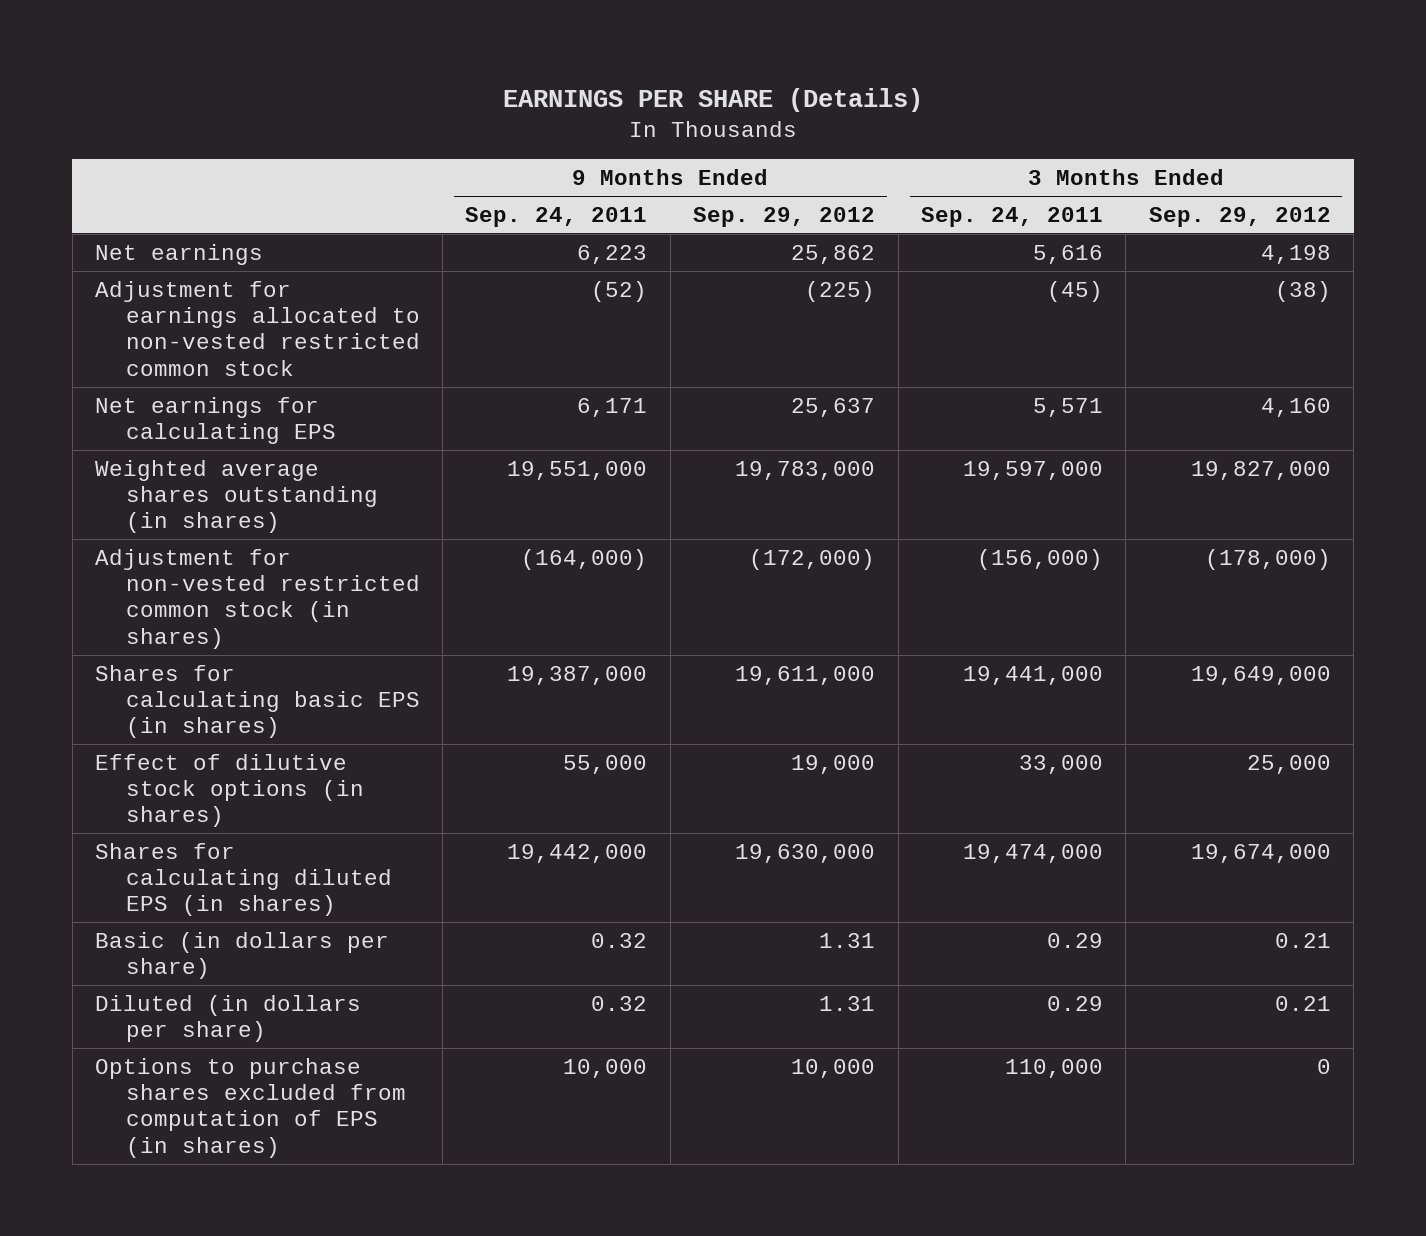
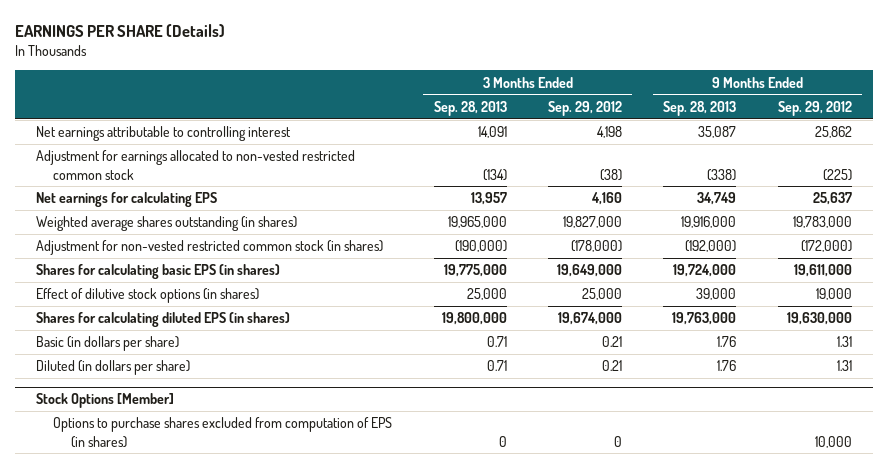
- | 9 Months Ended Sep. 24, 2011 | 9 Months Ended Sep. 29, 2012 | 3 Months Ended Sep. 24, 2011 | 3 Months Ended Sep. 29, 2012
+ | 3 Months Ended Sep. 28, 2013 | 3 Months Ended Sep. 29, 2012 | 9 Months Ended Sep. 28, 2013 | 9 Months Ended Sep. 29, 2012
- Net earnings | 6,223 | 25,862 | 5,616 | 4,198
+ Net earnings attributable to controlling interest | 14,091 | 4,198 | 35,087 | 25,862
+ Stock Options [Member]

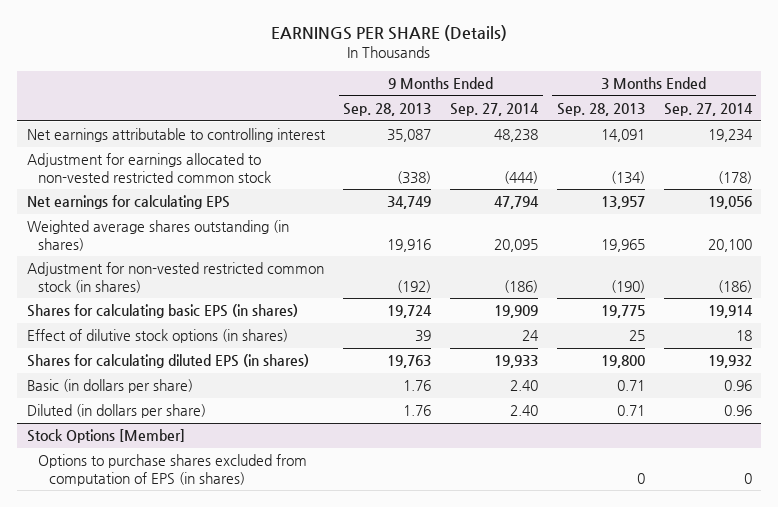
- | 3 Months Ended Sep. 28, 2013 | 3 Months Ended Sep. 29, 2012 | 9 Months Ended Sep. 28, 2013 | 9 Months Ended Sep. 29, 2012
+ | 9 Months Ended Sep. 28, 2013 | 9 Months Ended Sep. 27, 2014 | 3 Months Ended Sep. 28, 2013 | 3 Months Ended Sep. 27, 2014
- Weighted average shares outstanding (in shares) | 19,965,000 | 19,827,000 | 19,916,000 | 19,783,000
- Adjustment for non-vested restricted common stock (in shares) | (190,000) | (178,000) | (192,000) | (172,000)
- Shares for calculating basic EPS (in shares) | 19,775,000 | 19,649,000 | 19,724,000 | 19,611,000
- Effect of dilutive stock options (in shares) | 25,000 | 25,000 | 39,000 | 19,000
- Shares for calculating diluted EPS (in shares) | 19,800,000 | 19,674,000 | 19,763,000 | 19,630,000
+ Weighted average shares outstanding (in shares) | 19,916 | 20,095 | 19,965 | 20,100
+ Adjustment for non-vested restricted common stock (in shares) | (192) | (186) | (190) | (186)
+ Shares for calculating basic EPS (in shares) | 19,724 | 19,909 | 19,775 | 19,914
+ Effect of dilutive stock options (in shares) | 39 | 24 | 25 | 18
+ Shares for calculating diluted EPS (in shares) | 19,763 | 19,933 | 19,800 | 19,932

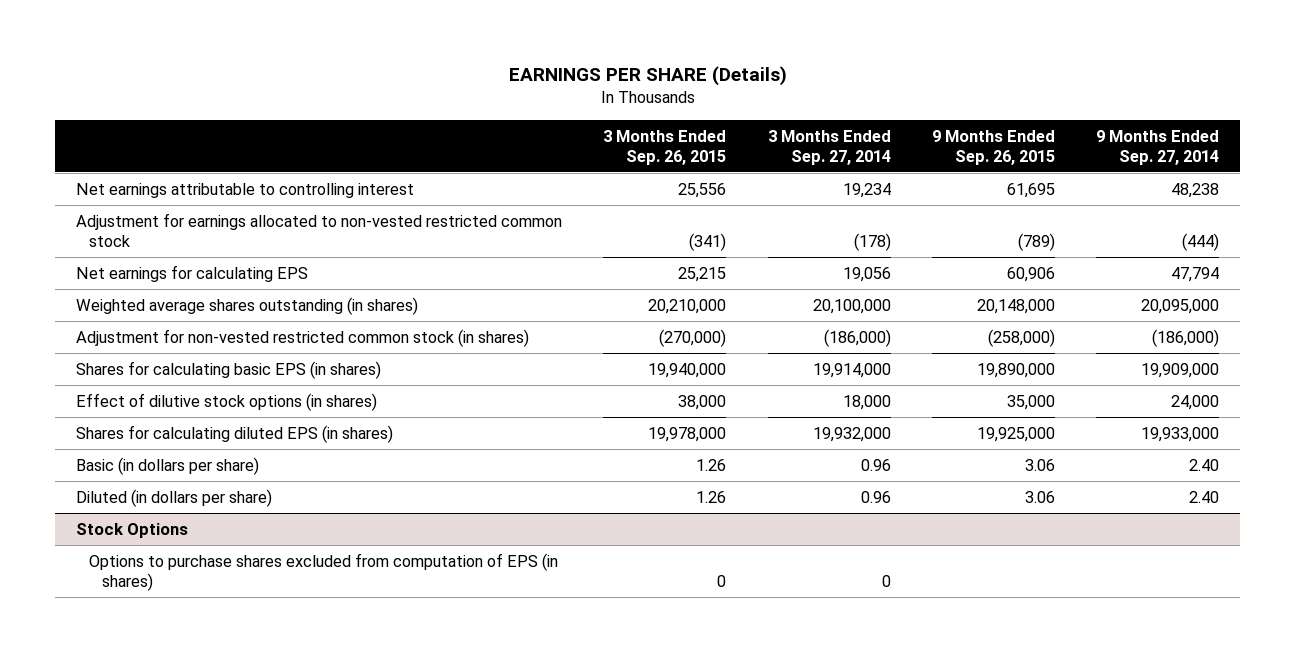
- | 9 Months Ended Sep. 28, 2013 | 9 Months Ended Sep. 27, 2014 | 3 Months Ended Sep. 28, 2013 | 3 Months Ended Sep. 27, 2014
+ | 3 Months Ended Sep. 26, 2015 | 3 Months Ended Sep. 27, 2014 | 9 Months Ended Sep. 26, 2015 | 9 Months Ended Sep. 27, 2014
- Weighted average shares outstanding (in shares) | 19,916 | 20,095 | 19,965 | 20,100
- Adjustment for non-vested restricted common stock (in shares) | (192) | (186) | (190) | (186)
- Shares for calculating basic EPS (in shares) | 19,724 | 19,909 | 19,775 | 19,914
- Effect of dilutive stock options (in shares) | 39 | 24 | 25 | 18
- Shares for calculating diluted EPS (in shares) | 19,763 | 19,933 | 19,800 | 19,932
+ Weighted average shares outstanding (in shares) | 20,210,000 | 20,100,000 | 20,148,000 | 20,095,000
+ Adjustment for non-vested restricted common stock (in shares) | (270,000) | (186,000) | (258,000) | (186,000)
+ Shares for calculating basic EPS (in shares) | 19,940,000 | 19,914,000 | 19,890,000 | 19,909,000
+ Effect of dilutive stock options (in shares) | 38,000 | 18,000 | 35,000 | 24,000
+ Shares for calculating diluted EPS (in shares) | 19,978,000 | 19,932,000 | 19,925,000 | 19,933,000
- Stock Options [Member]
+ Stock Options

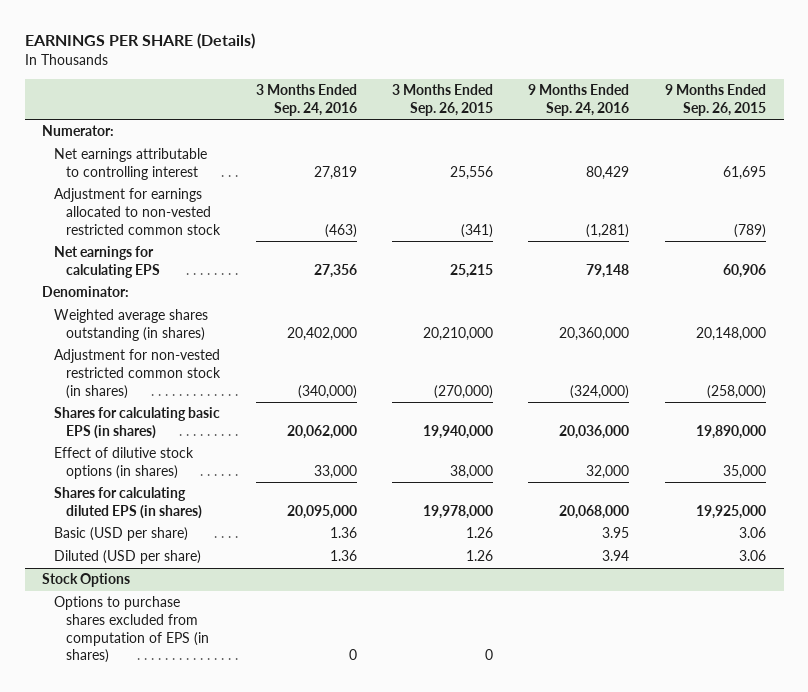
- | 3 Months Ended Sep. 26, 2015 | 3 Months Ended Sep. 27, 2014 | 9 Months Ended Sep. 26, 2015 | 9 Months Ended Sep. 27, 2014
+ | 3 Months Ended Sep. 24, 2016 | 3 Months Ended Sep. 26, 2015 | 9 Months Ended Sep. 24, 2016 | 9 Months Ended Sep. 26, 2015
+ Numerator:
+ Denominator:
- Basic (in dollars per share) | 1.26 | 0.96 | 3.06 | 2.40
- Diluted (in dollars per share) | 1.26 | 0.96 | 3.06 | 2.40
+ Basic (USD per share) | 1.36 | 1.26 | 3.95 | 3.06
+ Diluted (USD per share) | 1.36 | 1.26 | 3.94 | 3.06

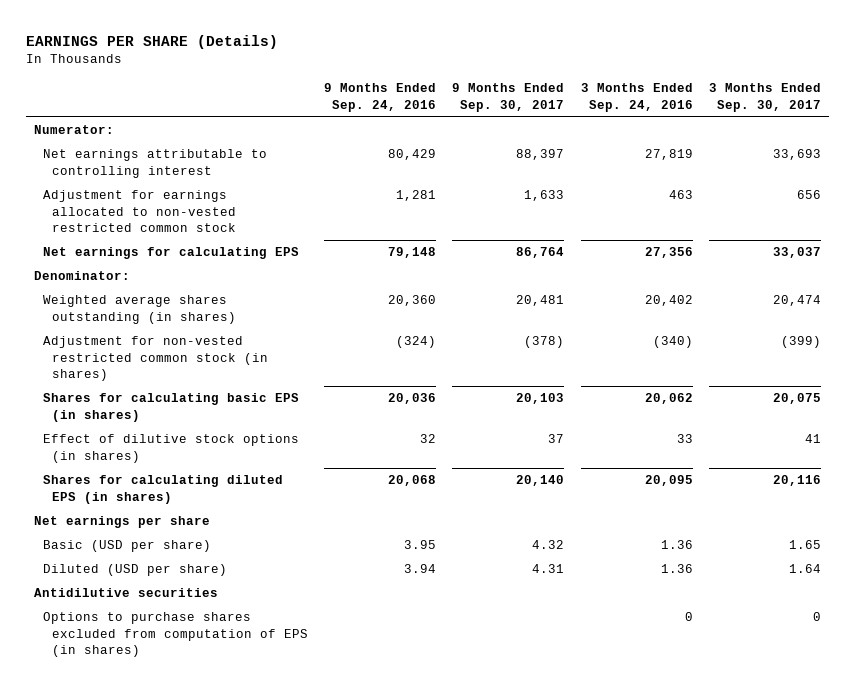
- | 3 Months Ended Sep. 24, 2016 | 3 Months Ended Sep. 26, 2015 | 9 Months Ended Sep. 24, 2016 | 9 Months Ended Sep. 26, 2015
+ | 9 Months Ended Sep. 24, 2016 | 9 Months Ended Sep. 30, 2017 | 3 Months Ended Sep. 24, 2016 | 3 Months Ended Sep. 30, 2017
- Adjustment for earnings allocated to non-vested restricted common stock | (463) | (341) | (1,281) | (789)
+ Adjustment for earnings allocated to non-vested restricted common stock | 1,281 | 1,633 | 463 | 656
- Weighted average shares outstanding (in shares) | 20,402,000 | 20,210,000 | 20,360,000 | 20,148,000
- Adjustment for non-vested restricted common stock (in shares) | (340,000) | (270,000) | (324,000) | (258,000)
- Shares for calculating basic EPS (in shares) | 20,062,000 | 19,940,000 | 20,036,000 | 19,890,000
- Effect of dilutive stock options (in shares) | 33,000 | 38,000 | 32,000 | 35,000
- Shares for calculating diluted EPS (in shares) | 20,095,000 | 19,978,000 | 20,068,000 | 19,925,000
+ Weighted average shares outstanding (in shares) | 20,360 | 20,481 | 20,402 | 20,474
+ Adjustment for non-vested restricted common stock (in shares) | (324) | (378) | (340) | (399)
+ Shares for calculating basic EPS (in shares) | 20,036 | 20,103 | 20,062 | 20,075
+ Effect of dilutive stock options (in shares) | 32 | 37 | 33 | 41
+ Shares for calculating diluted EPS (in shares) | 20,068 | 20,140 | 20,095 | 20,116
+ Net earnings per share
- Stock Options
+ Antidilutive securities

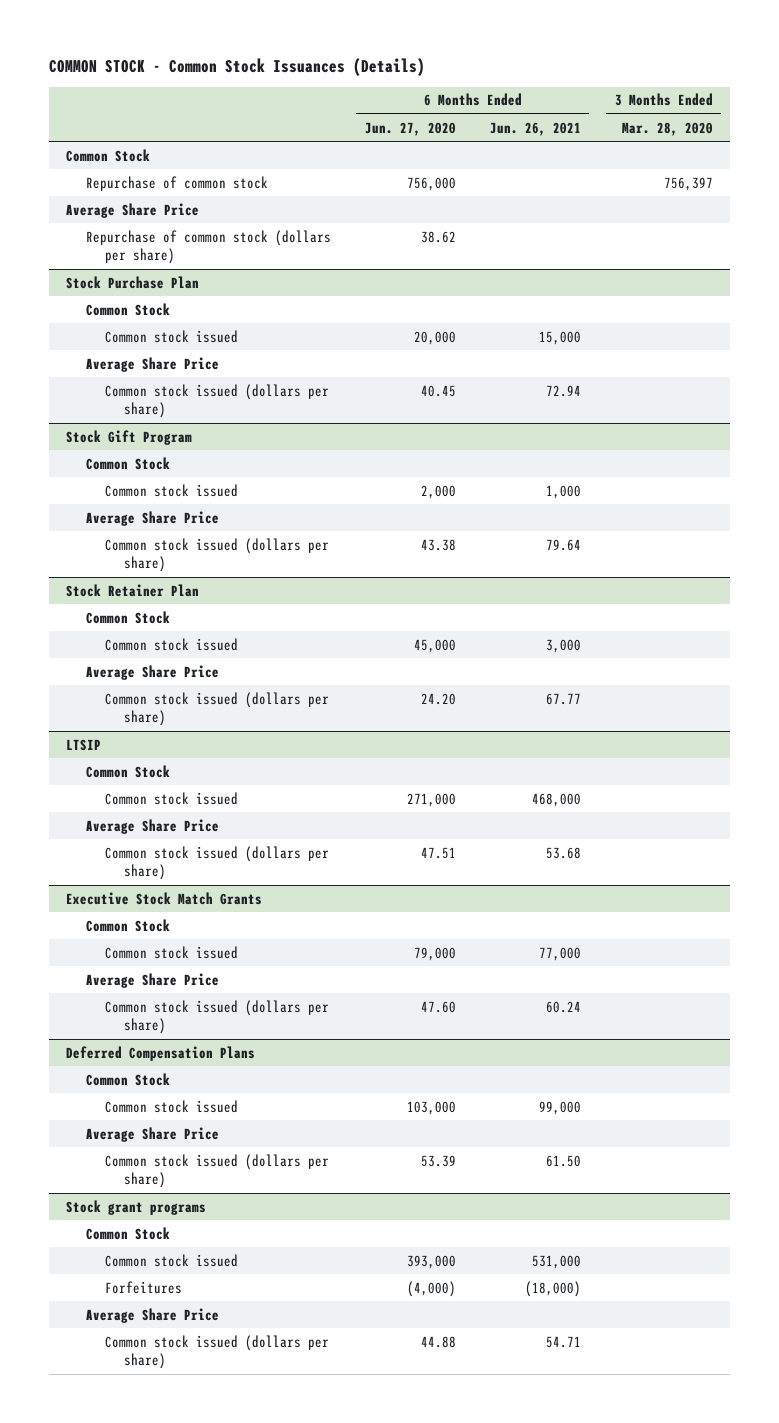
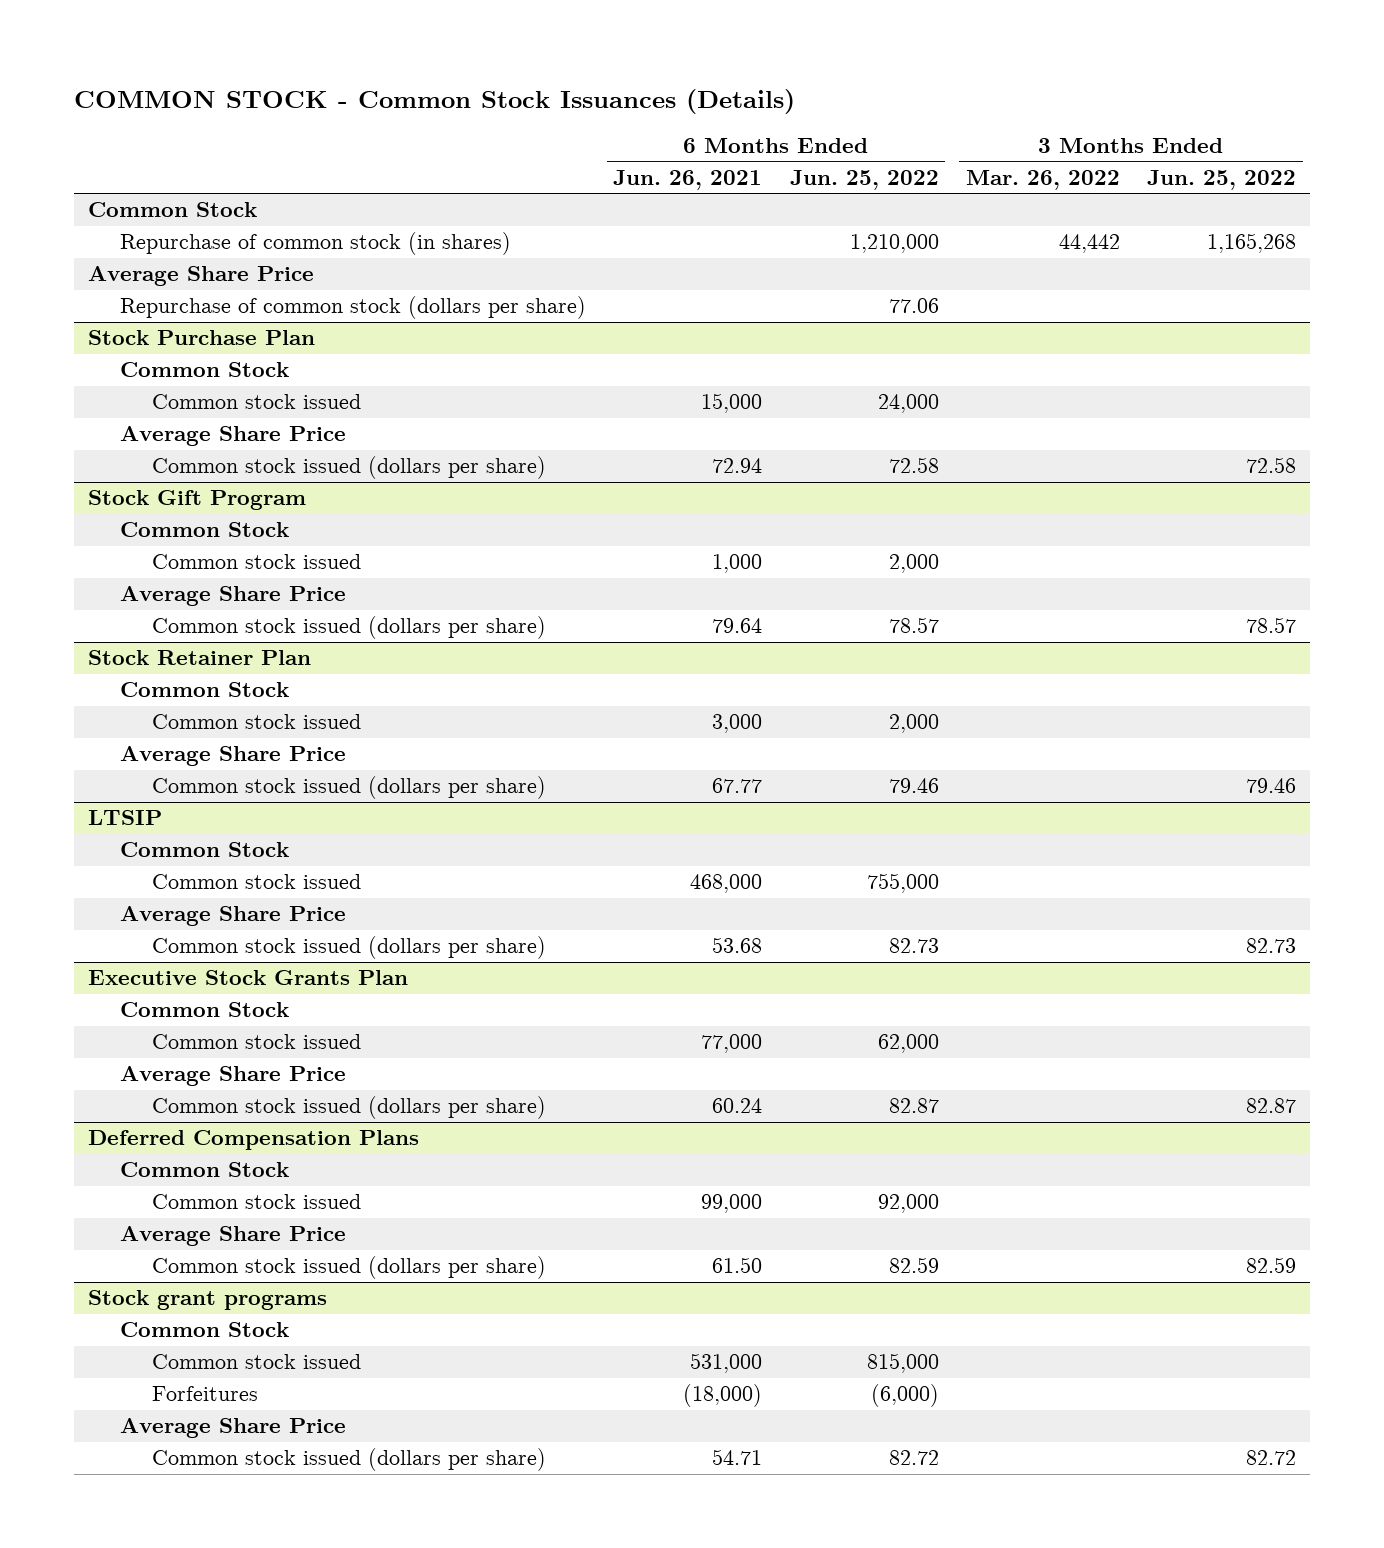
- | 6 Months Ended Jun. 27, 2020 | 6 Months Ended Jun. 26, 2021 | 3 Months Ended Mar. 28, 2020
+ | 6 Months Ended Jun. 26, 2021 | 6 Months Ended Jun. 25, 2022 | 3 Months Ended Mar. 26, 2022 | 3 Months Ended Jun. 25, 2022
- Repurchase of common stock | 756,000 | | 756,397
+ Repurchase of common stock (in shares) | | 1,210,000 | 44,442 | 1,165,268
- Executive Stock Match Grants
+ Executive Stock Grants Plan

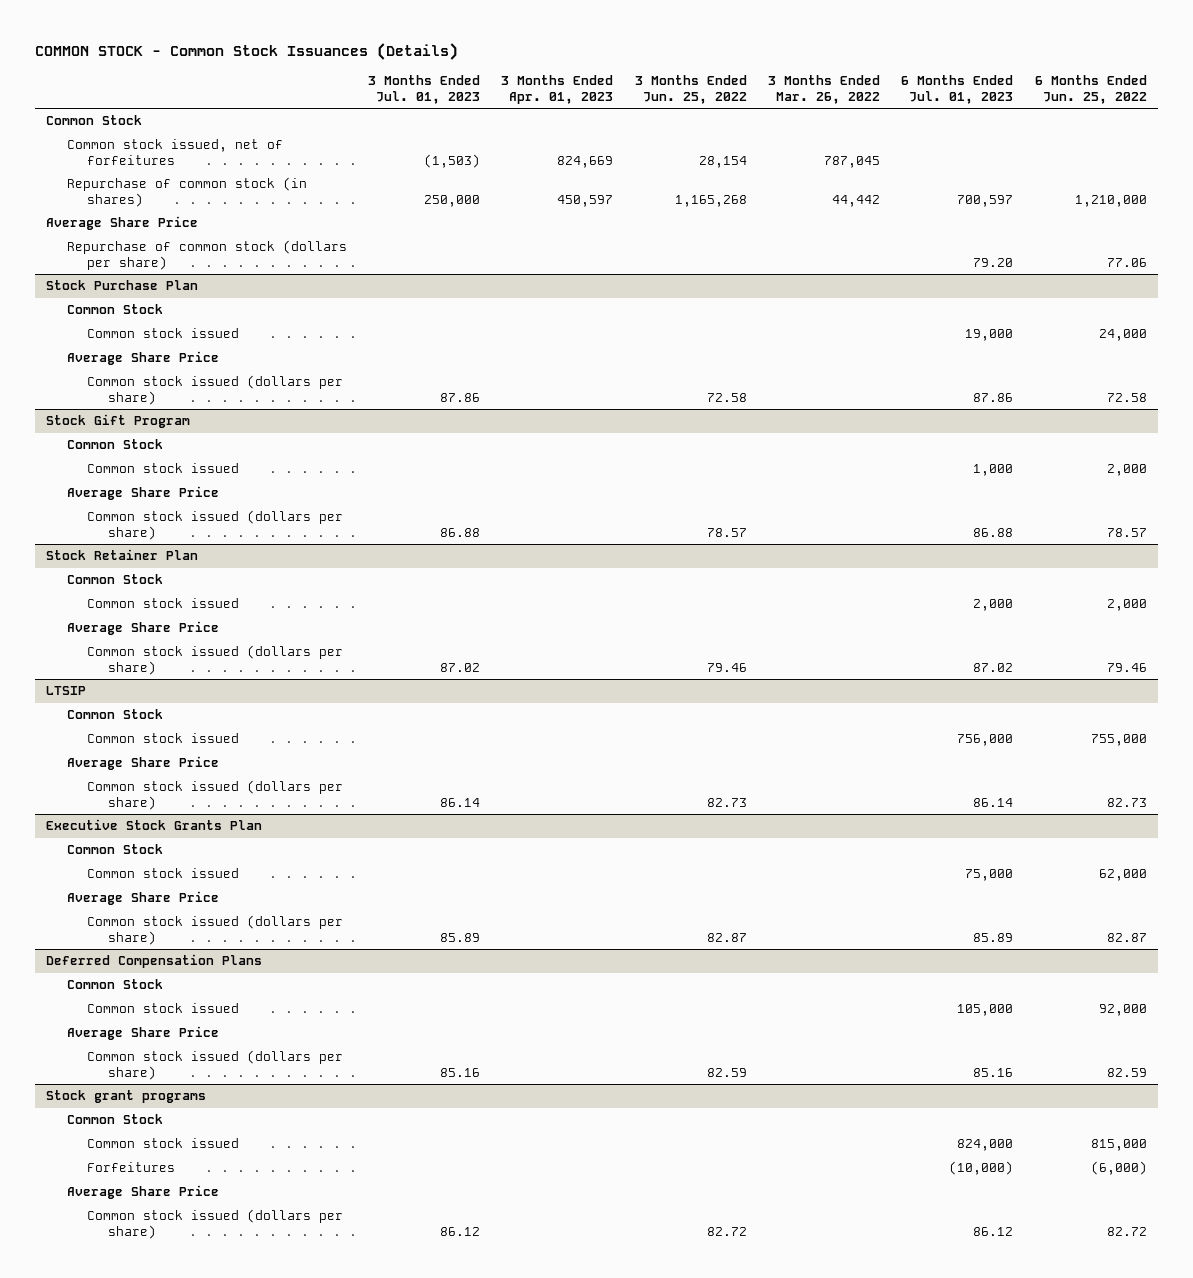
- | 6 Months Ended Jun. 26, 2021 | 6 Months Ended Jun. 25, 2022 | 3 Months Ended Mar. 26, 2022 | 3 Months Ended Jun. 25, 2022
+ | 3 Months Ended Jul. 01, 2023 | 3 Months Ended Apr. 01, 2023 | 3 Months Ended Jun. 25, 2022 | 3 Months Ended Mar. 26, 2022 | 6 Months Ended Jul. 01, 2023 | 6 Months Ended Jun. 25, 2022
+ Common stock issued, net of forfeitures | (1,503) | 824,669 | 28,154 | 787,045 | |

